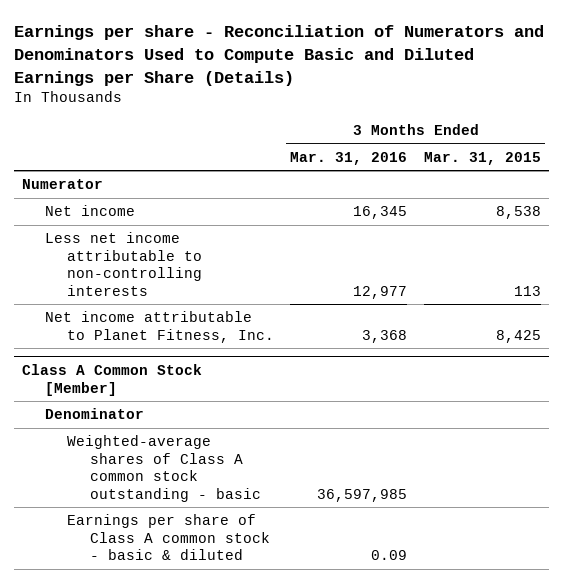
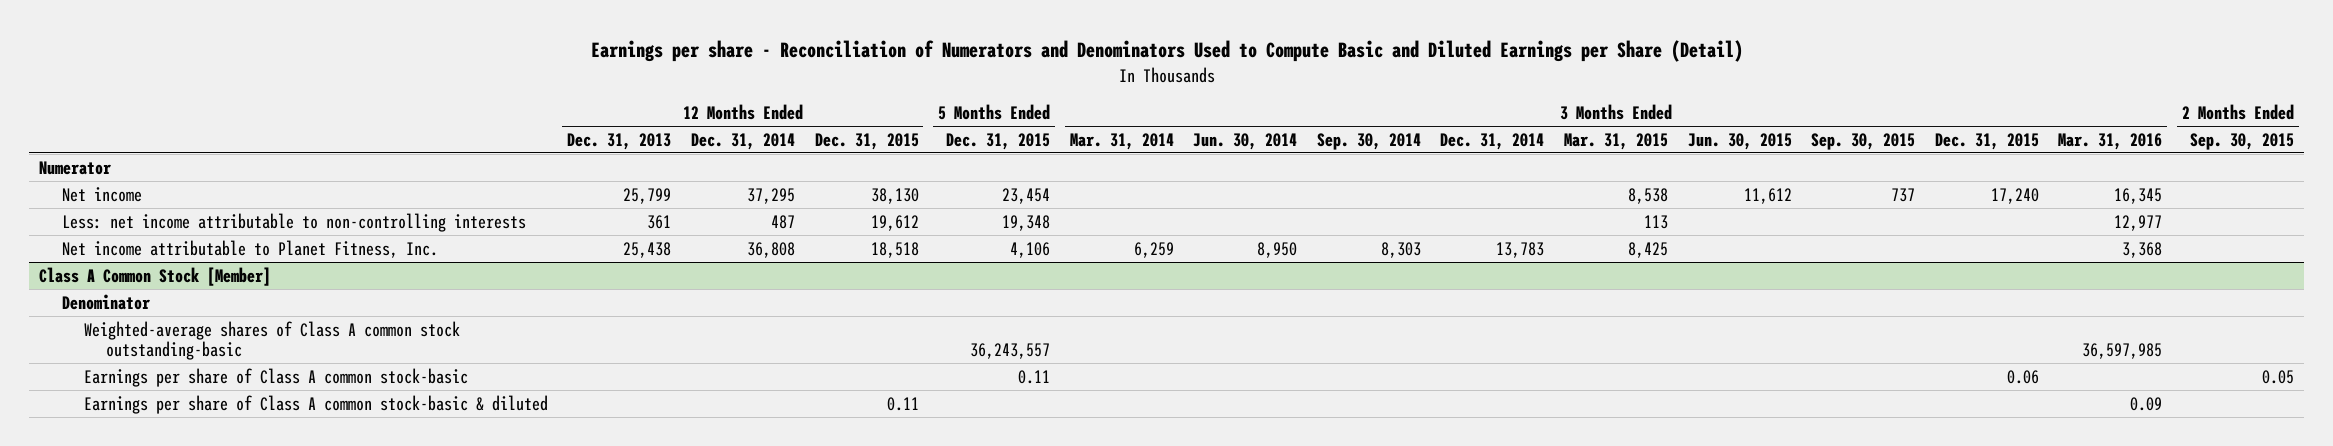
- Earnings per share - Reconciliation of Numerators and Denominators Used to Compute Basic and Diluted Earnings per Share (Details)
+ Earnings per share - Reconciliation of Numerators and Denominators Used to Compute Basic and Diluted Earnings per Share (Detail)
- | 3 Months Ended Mar. 31, 2016 | 3 Months Ended Mar. 31, 2015
+ | 12 Months Ended Dec. 31, 2013 | 12 Months Ended Dec. 31, 2014 | 12 Months Ended Dec. 31, 2015 | 5 Months Ended Dec. 31, 2015 | 3 Months Ended Mar. 31, 2014 | 3 Months Ended Jun. 30, 2014 | 3 Months Ended Sep. 30, 2014 | 3 Months Ended Dec. 31, 2014 | 3 Months Ended Mar. 31, 2015 | 3 Months Ended Jun. 30, 2015 | 3 Months Ended Sep. 30, 2015 | 3 Months Ended Dec. 31, 2015 | 3 Months Ended Mar. 31, 2016 | 2 Months Ended Sep. 30, 2015
- Less net income attributable to non-controlling interests | 12,977 | 113
+ Less: net income attributable to non-controlling interests | 361 | 487 | 19,612 | 19,348 | | | | | 113 | | | | 12,977 |
@ Class A Common Stock [Member]
- Weighted-average shares of Class A common stock outstanding - basic | 36,597,985 |
- Earnings per share of Class A common stock - basic & diluted | 0.09 |
+ Weighted-average shares of Class A common stock outstanding-basic | | | | 36,243,557 | | | | | | | | | 36,597,985 |
+ Earnings per share of Class A common stock-basic | | | | 0.11 | | | | | | | | 0.06 | | 0.05
+ Earnings per share of Class A common stock-basic & diluted | | | 0.11 | | | | | | | | | | 0.09 |

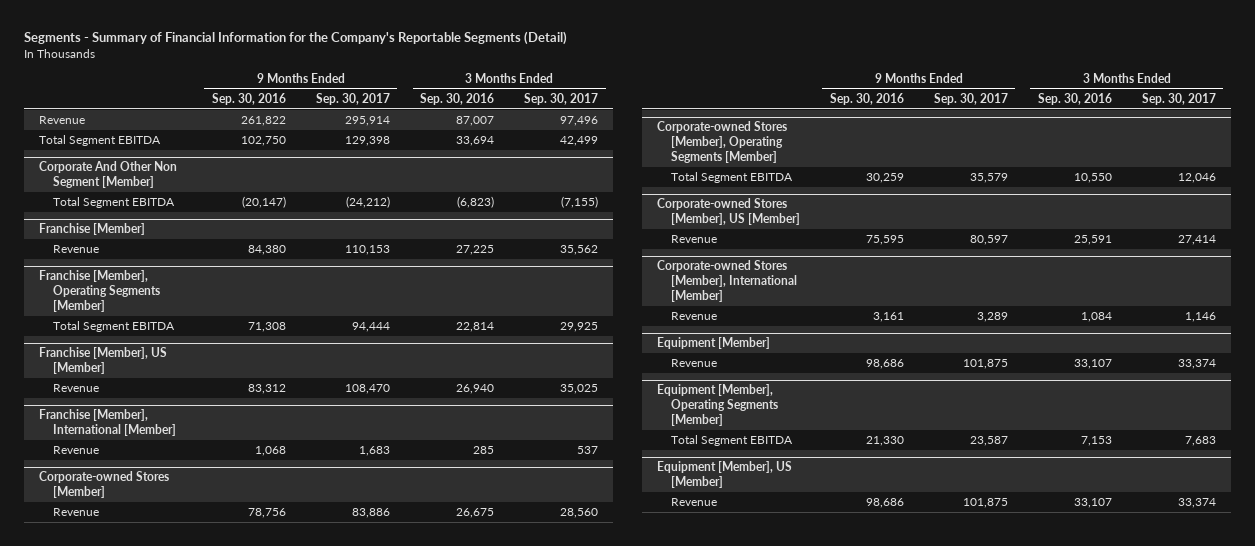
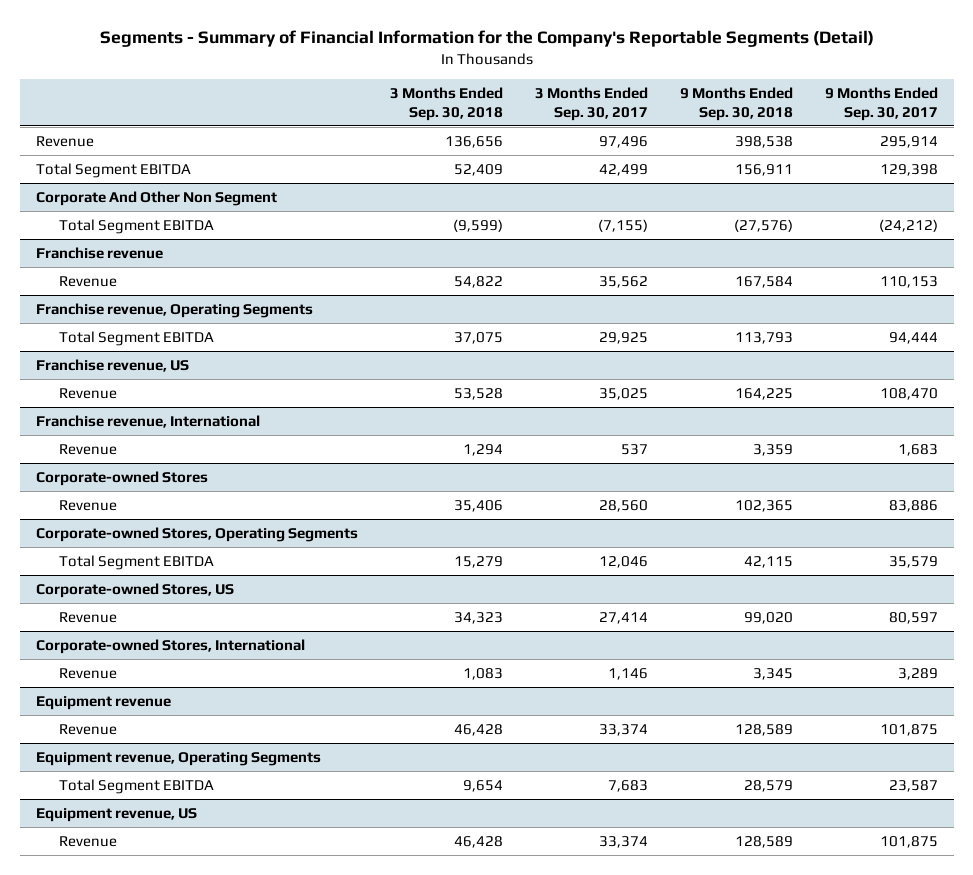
- | 9 Months Ended Sep. 30, 2016 | 9 Months Ended Sep. 30, 2017 | 3 Months Ended Sep. 30, 2016 | 3 Months Ended Sep. 30, 2017
+ | 3 Months Ended Sep. 30, 2018 | 3 Months Ended Sep. 30, 2017 | 9 Months Ended Sep. 30, 2018 | 9 Months Ended Sep. 30, 2017
- Corporate And Other Non Segment [Member]
+ Corporate And Other Non Segment
- Franchise [Member]
+ Franchise revenue
- Franchise [Member], Operating Segments [Member]
+ Franchise revenue, Operating Segments
- Franchise [Member], US [Member]
+ Franchise revenue, US
- Franchise [Member], International [Member]
+ Franchise revenue, International
- Corporate-owned Stores [Member]
+ Corporate-owned Stores
- Corporate-owned Stores [Member], Operating Segments [Member]
+ Corporate-owned Stores, Operating Segments
- Corporate-owned Stores [Member], US [Member]
+ Corporate-owned Stores, US
- Corporate-owned Stores [Member], International [Member]
+ Corporate-owned Stores, International
- Equipment [Member]
+ Equipment revenue
- Equipment [Member], Operating Segments [Member]
+ Equipment revenue, Operating Segments
- Equipment [Member], US [Member]
+ Equipment revenue, US

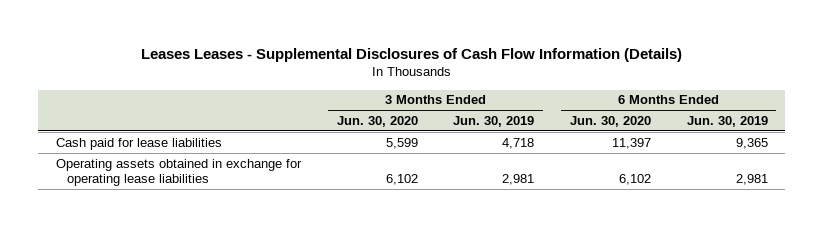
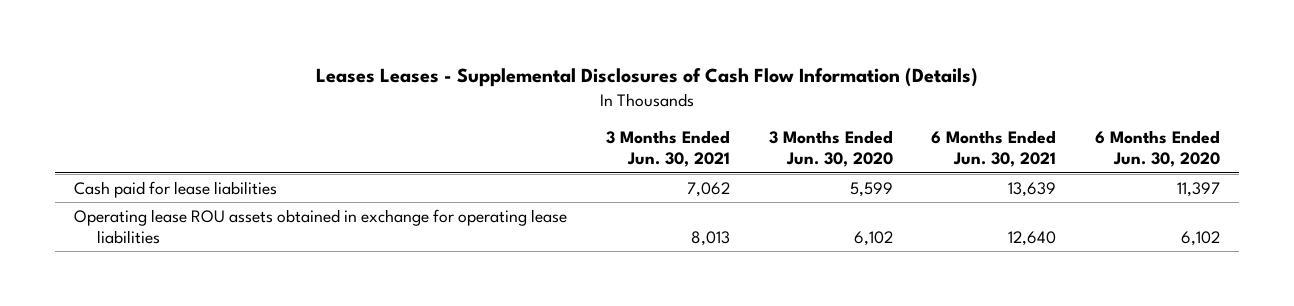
- | 3 Months Ended Jun. 30, 2020 | 3 Months Ended Jun. 30, 2019 | 6 Months Ended Jun. 30, 2020 | 6 Months Ended Jun. 30, 2019
+ | 3 Months Ended Jun. 30, 2021 | 3 Months Ended Jun. 30, 2020 | 6 Months Ended Jun. 30, 2021 | 6 Months Ended Jun. 30, 2020
- Operating assets obtained in exchange for operating lease liabilities | 6,102 | 2,981 | 6,102 | 2,981
+ Operating lease ROU assets obtained in exchange for operating lease liabilities | 8,013 | 6,102 | 12,640 | 6,102

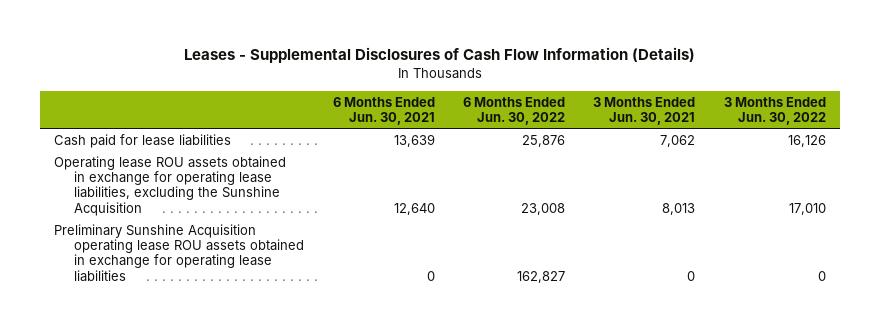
- Leases Leases - Supplemental Disclosures of Cash Flow Information (Details)
+ Leases - Supplemental Disclosures of Cash Flow Information (Details)
- | 3 Months Ended Jun. 30, 2021 | 3 Months Ended Jun. 30, 2020 | 6 Months Ended Jun. 30, 2021 | 6 Months Ended Jun. 30, 2020
+ | 6 Months Ended Jun. 30, 2021 | 6 Months Ended Jun. 30, 2022 | 3 Months Ended Jun. 30, 2021 | 3 Months Ended Jun. 30, 2022
- Operating lease ROU assets obtained in exchange for operating lease liabilities | 8,013 | 6,102 | 12,640 | 6,102
+ Operating lease ROU assets obtained in exchange for operating lease liabilities, excluding the Sunshine Acquisition | 12,640 | 23,008 | 8,013 | 17,010
+ Preliminary Sunshine Acquisition operating lease ROU assets obtained in exchange for operating lease liabilities | 0 | 162,827 | 0 | 0

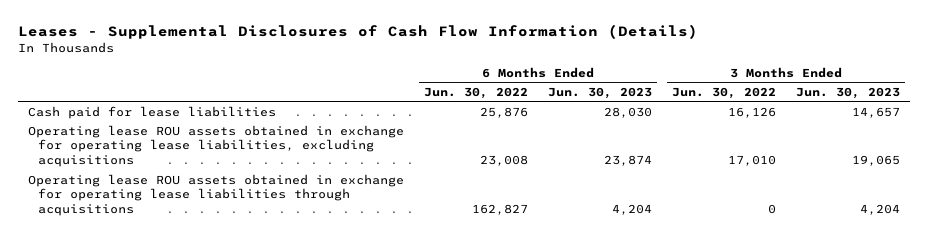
- | 6 Months Ended Jun. 30, 2021 | 6 Months Ended Jun. 30, 2022 | 3 Months Ended Jun. 30, 2021 | 3 Months Ended Jun. 30, 2022
+ | 6 Months Ended Jun. 30, 2022 | 6 Months Ended Jun. 30, 2023 | 3 Months Ended Jun. 30, 2022 | 3 Months Ended Jun. 30, 2023
- Operating lease ROU assets obtained in exchange for operating lease liabilities, excluding the Sunshine Acquisition | 12,640 | 23,008 | 8,013 | 17,010
- Preliminary Sunshine Acquisition operating lease ROU assets obtained in exchange for operating lease liabilities | 0 | 162,827 | 0 | 0
+ Operating lease ROU assets obtained in exchange for operating lease liabilities, excluding acquisitions | 23,008 | 23,874 | 17,010 | 19,065
+ Operating lease ROU assets obtained in exchange for operating lease liabilities through acquisitions | 162,827 | 4,204 | 0 | 4,204

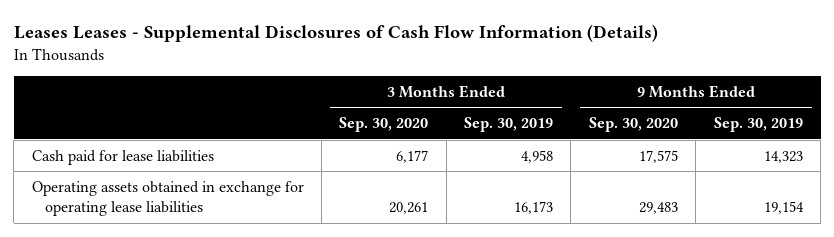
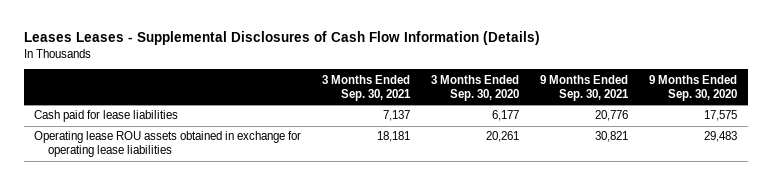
- | 3 Months Ended Sep. 30, 2020 | 3 Months Ended Sep. 30, 2019 | 9 Months Ended Sep. 30, 2020 | 9 Months Ended Sep. 30, 2019
+ | 3 Months Ended Sep. 30, 2021 | 3 Months Ended Sep. 30, 2020 | 9 Months Ended Sep. 30, 2021 | 9 Months Ended Sep. 30, 2020
- Operating assets obtained in exchange for operating lease liabilities | 20,261 | 16,173 | 29,483 | 19,154
+ Operating lease ROU assets obtained in exchange for operating lease liabilities | 18,181 | 20,261 | 30,821 | 29,483

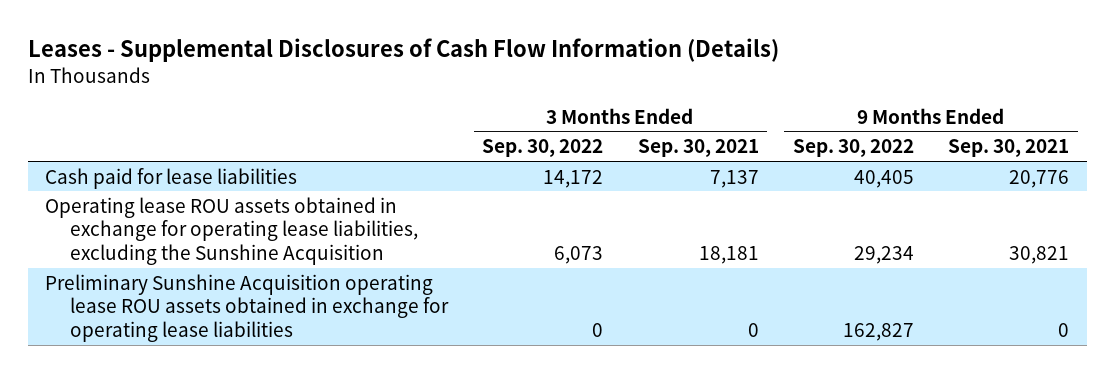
- Leases Leases - Supplemental Disclosures of Cash Flow Information (Details)
+ Leases - Supplemental Disclosures of Cash Flow Information (Details)
- | 3 Months Ended Sep. 30, 2021 | 3 Months Ended Sep. 30, 2020 | 9 Months Ended Sep. 30, 2021 | 9 Months Ended Sep. 30, 2020
+ | 3 Months Ended Sep. 30, 2022 | 3 Months Ended Sep. 30, 2021 | 9 Months Ended Sep. 30, 2022 | 9 Months Ended Sep. 30, 2021
- Operating lease ROU assets obtained in exchange for operating lease liabilities | 18,181 | 20,261 | 30,821 | 29,483
+ Operating lease ROU assets obtained in exchange for operating lease liabilities, excluding the Sunshine Acquisition | 6,073 | 18,181 | 29,234 | 30,821
+ Preliminary Sunshine Acquisition operating lease ROU assets obtained in exchange for operating lease liabilities | 0 | 0 | 162,827 | 0

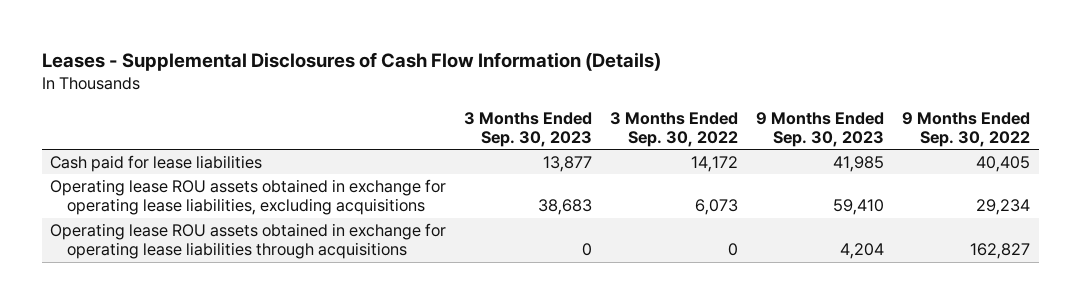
- | 3 Months Ended Sep. 30, 2022 | 3 Months Ended Sep. 30, 2021 | 9 Months Ended Sep. 30, 2022 | 9 Months Ended Sep. 30, 2021
+ | 3 Months Ended Sep. 30, 2023 | 3 Months Ended Sep. 30, 2022 | 9 Months Ended Sep. 30, 2023 | 9 Months Ended Sep. 30, 2022
- Operating lease ROU assets obtained in exchange for operating lease liabilities, excluding the Sunshine Acquisition | 6,073 | 18,181 | 29,234 | 30,821
- Preliminary Sunshine Acquisition operating lease ROU assets obtained in exchange for operating lease liabilities | 0 | 0 | 162,827 | 0
+ Operating lease ROU assets obtained in exchange for operating lease liabilities, excluding acquisitions | 38,683 | 6,073 | 59,410 | 29,234
+ Operating lease ROU assets obtained in exchange for operating lease liabilities through acquisitions | 0 | 0 | 4,204 | 162,827

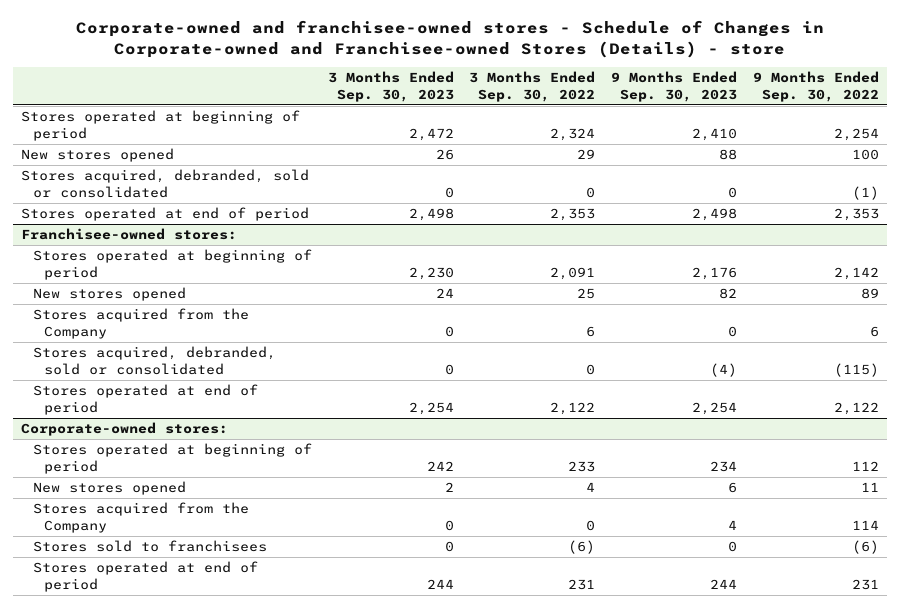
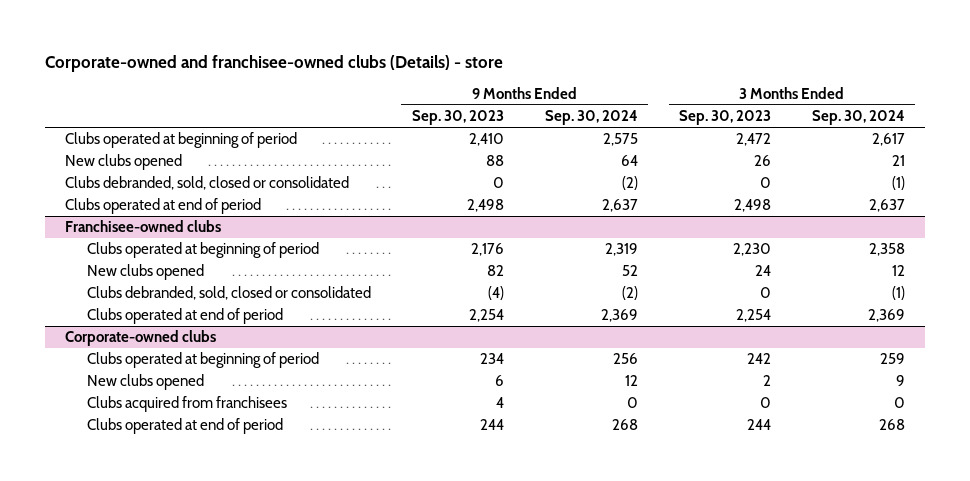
- Corporate-owned and franchisee-owned stores - Schedule of Changes in Corporate-owned and Franchisee-owned Stores (Details) - store
+ Corporate-owned and franchisee-owned clubs (Details) - store
- | 3 Months Ended Sep. 30, 2023 | 3 Months Ended Sep. 30, 2022 | 9 Months Ended Sep. 30, 2023 | 9 Months Ended Sep. 30, 2022
+ | 9 Months Ended Sep. 30, 2023 | 9 Months Ended Sep. 30, 2024 | 3 Months Ended Sep. 30, 2023 | 3 Months Ended Sep. 30, 2024
- Stores operated at beginning of period | 2,472 | 2,324 | 2,410 | 2,254
- New stores opened | 26 | 29 | 88 | 100
- Stores acquired, debranded, sold or consolidated | 0 | 0 | 0 | (1)
- Stores operated at end of period | 2,498 | 2,353 | 2,498 | 2,353
- Franchisee-owned stores:
- Stores operated at beginning of period | 2,230 | 2,091 | 2,176 | 2,142
- New stores opened | 24 | 25 | 82 | 89
- Stores acquired from the Company | 0 | 6 | 0 | 6
- Stores acquired, debranded, sold or consolidated | 0 | 0 | (4) | (115)
- Stores operated at end of period | 2,254 | 2,122 | 2,254 | 2,122
- Corporate-owned stores:
- Stores operated at beginning of period | 242 | 233 | 234 | 112
- New stores opened | 2 | 4 | 6 | 11
- Stores acquired from the Company | 0 | 0 | 4 | 114
- Stores sold to franchisees | 0 | (6) | 0 | (6)
- Stores operated at end of period | 244 | 231 | 244 | 231
+ Clubs operated at beginning of period | 2,410 | 2,575 | 2,472 | 2,617
+ New clubs opened | 88 | 64 | 26 | 21
+ Clubs debranded, sold, closed or consolidated | 0 | (2) | 0 | (1)
+ Clubs operated at end of period | 2,498 | 2,637 | 2,498 | 2,637
+ Franchisee-owned clubs
+ Clubs operated at beginning of period | 2,176 | 2,319 | 2,230 | 2,358
+ New clubs opened | 82 | 52 | 24 | 12
+ Clubs debranded, sold, closed or consolidated | (4) | (2) | 0 | (1)
+ Clubs operated at end of period | 2,254 | 2,369 | 2,254 | 2,369
+ Corporate-owned clubs
+ Clubs operated at beginning of period | 234 | 256 | 242 | 259
+ New clubs opened | 6 | 12 | 2 | 9
+ Clubs acquired from franchisees | 4 | 0 | 0 | 0
+ Clubs operated at end of period | 244 | 268 | 244 | 268

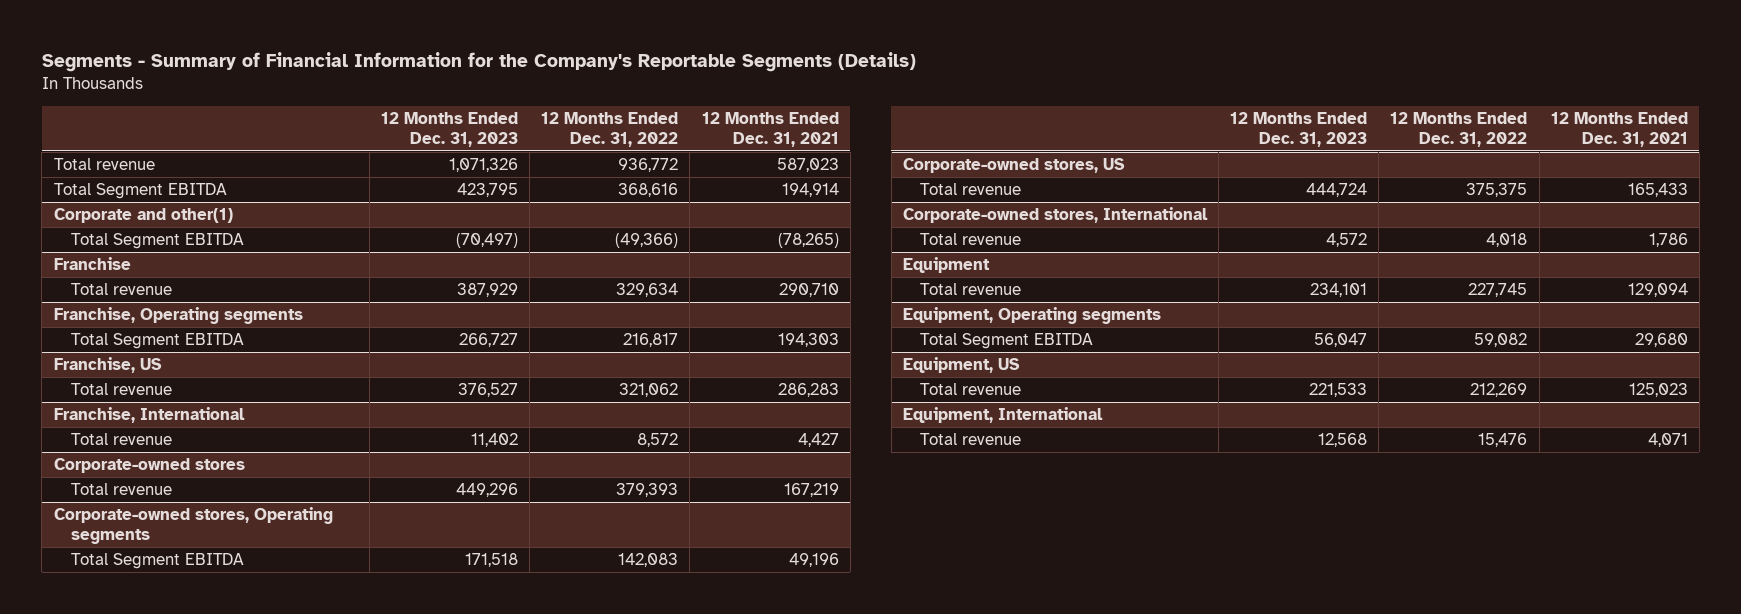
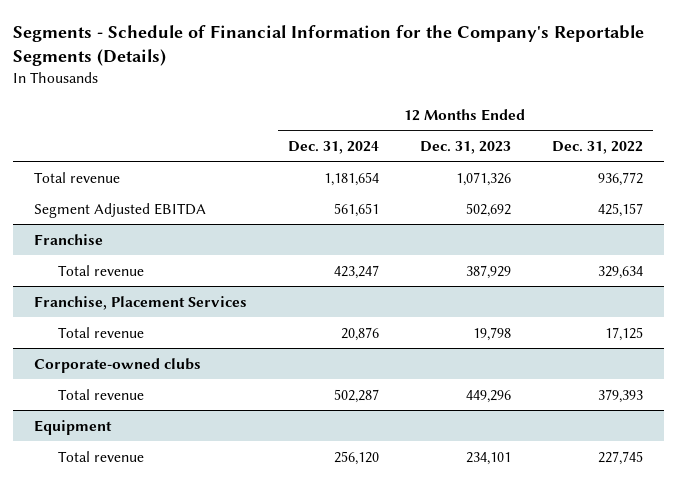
- Segments - Summary of Financial Information for the Company's Reportable Segments (Details)
+ Segments - Schedule of Financial Information for the Company's Reportable Segments (Details)
- | 12 Months Ended Dec. 31, 2023 | 12 Months Ended Dec. 31, 2022 | 12 Months Ended Dec. 31, 2021
+ | 12 Months Ended Dec. 31, 2024 | 12 Months Ended Dec. 31, 2023 | 12 Months Ended Dec. 31, 2022
- Total Segment EBITDA | 423,795 | 368,616 | 194,914
- Corporate and other(1)
- Total Segment EBITDA | (70,497) | (49,366) | (78,265)
+ Segment Adjusted EBITDA | 561,651 | 502,692 | 425,157
- Franchise, Operating segments
- Total Segment EBITDA | 266,727 | 216,817 | 194,303
- Franchise, US
- Total revenue | 376,527 | 321,062 | 286,283
- Franchise, International
- Total revenue | 11,402 | 8,572 | 4,427
- Corporate-owned stores
+ Franchise, Placement Services
+ Total revenue | 20,876 | 19,798 | 17,125
+ Corporate-owned clubs
- Corporate-owned stores, Operating segments
- Total Segment EBITDA | 171,518 | 142,083 | 49,196
- Corporate-owned stores, US
- Total revenue | 444,724 | 375,375 | 165,433
- Corporate-owned stores, International
- Total revenue | 4,572 | 4,018 | 1,786
- Equipment, Operating segments
- Total Segment EBITDA | 56,047 | 59,082 | 29,680
- Equipment, US
- Total revenue | 221,533 | 212,269 | 125,023
- Equipment, International
- Total revenue | 12,568 | 15,476 | 4,071

